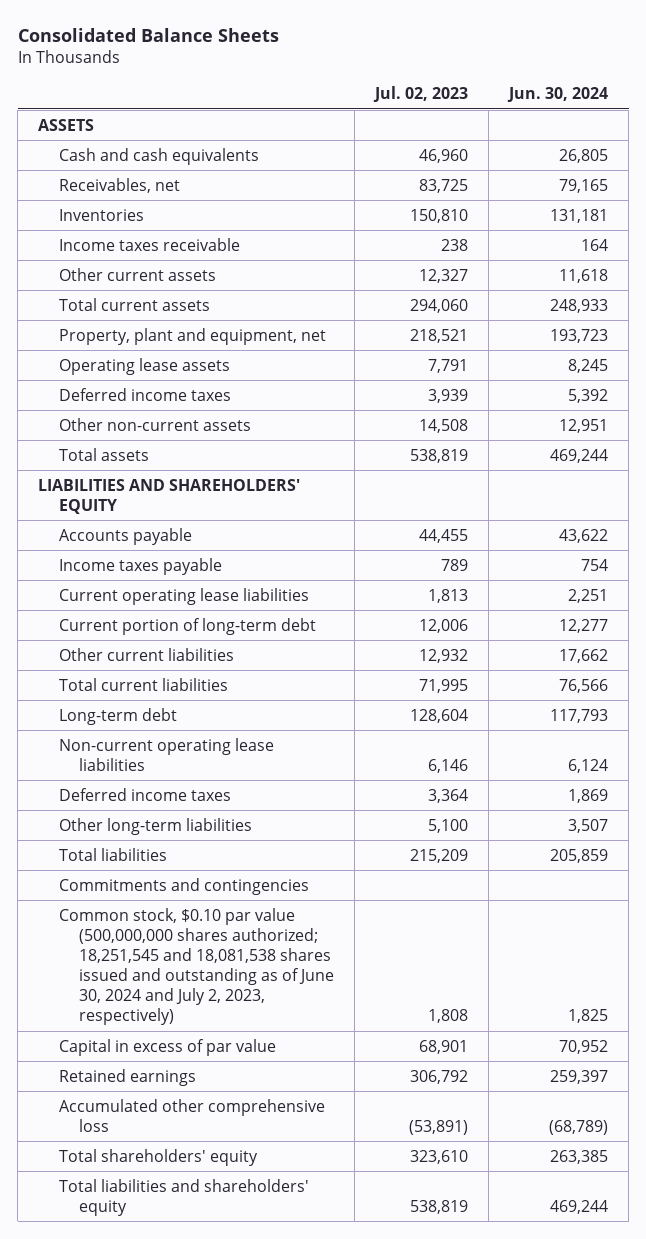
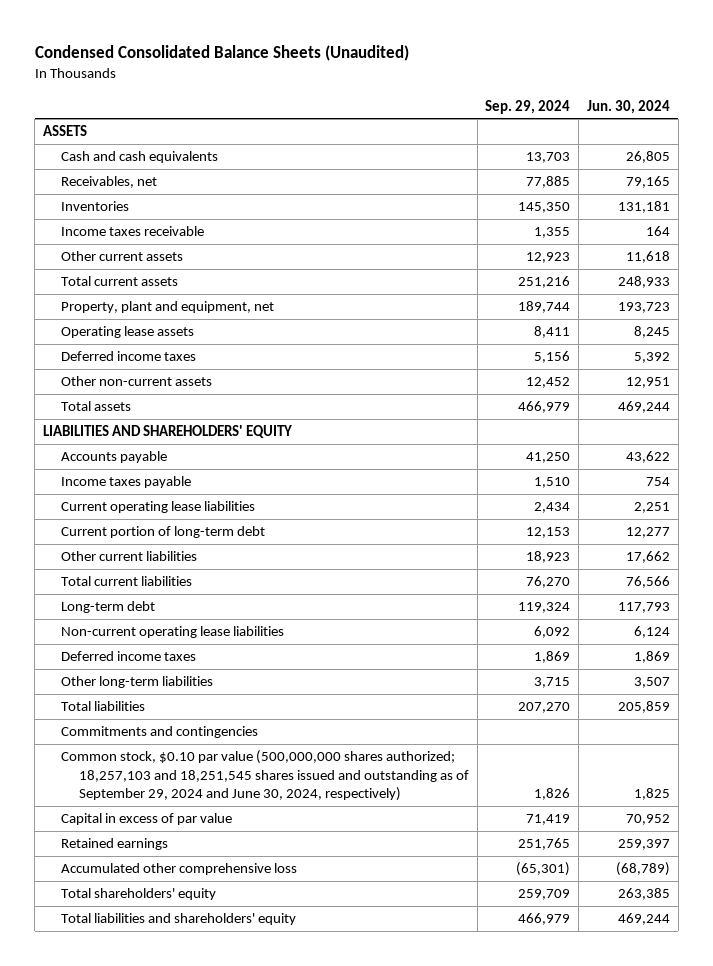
- Consolidated Balance Sheets
+ Condensed Consolidated Balance Sheets (Unaudited)
- | Jul. 02, 2023 | Jun. 30, 2024
+ | Sep. 29, 2024 | Jun. 30, 2024
- Common stock, $0.10 par value (500,000,000 shares authorized; 18,251,545 and 18,081,538 shares issued and outstanding as of June 30, 2024 and July 2, 2023, respectively) | 1,808 | 1,825
+ Common stock, $0.10 par value (500,000,000 shares authorized; 18,257,103 and 18,251,545 shares issued and outstanding as of September 29, 2024 and June 30, 2024, respectively) | 1,826 | 1,825

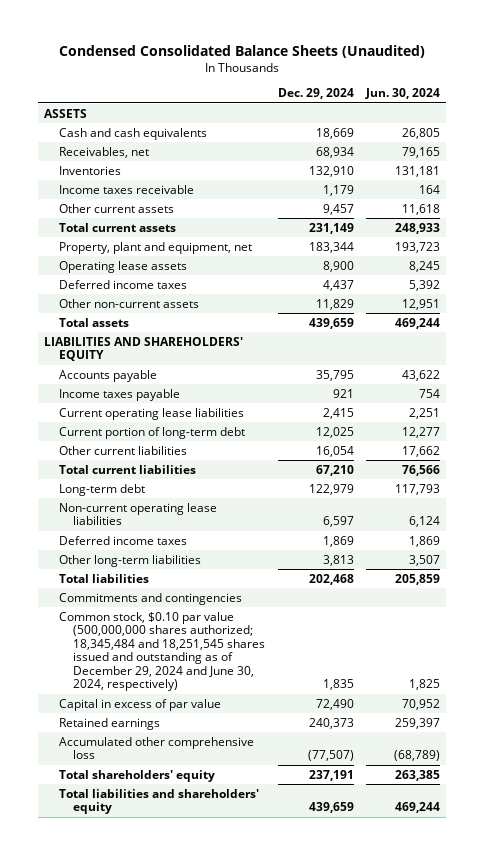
- | Sep. 29, 2024 | Jun. 30, 2024
+ | Dec. 29, 2024 | Jun. 30, 2024
- Common stock, $0.10 par value (500,000,000 shares authorized; 18,257,103 and 18,251,545 shares issued and outstanding as of September 29, 2024 and June 30, 2024, respectively) | 1,826 | 1,825
+ Common stock, $0.10 par value (500,000,000 shares authorized; 18,345,484 and 18,251,545 shares issued and outstanding as of December 29, 2024 and June 30, 2024, respectively) | 1,835 | 1,825

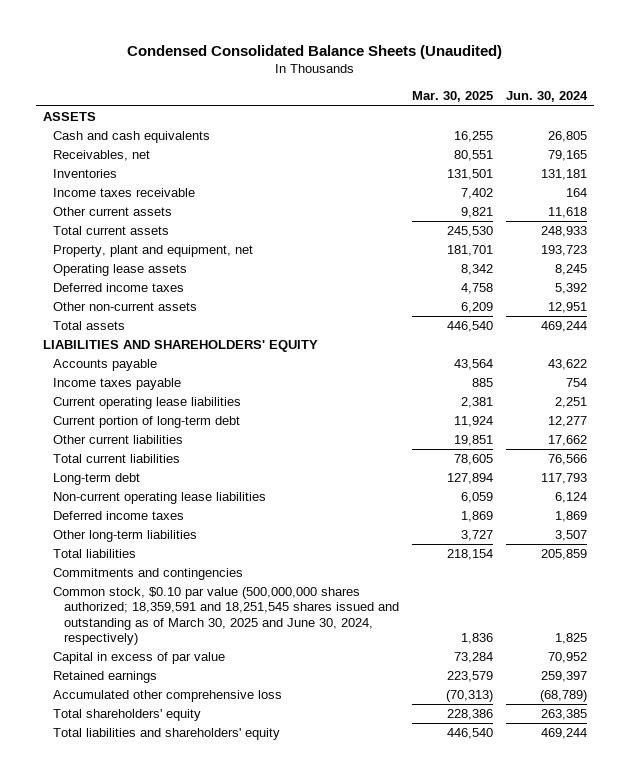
- | Dec. 29, 2024 | Jun. 30, 2024
+ | Mar. 30, 2025 | Jun. 30, 2024
- Common stock, $0.10 par value (500,000,000 shares authorized; 18,345,484 and 18,251,545 shares issued and outstanding as of December 29, 2024 and June 30, 2024, respectively) | 1,835 | 1,825
+ Common stock, $0.10 par value (500,000,000 shares authorized; 18,359,591 and 18,251,545 shares issued and outstanding as of March 30, 2025 and June 30, 2024, respectively) | 1,836 | 1,825

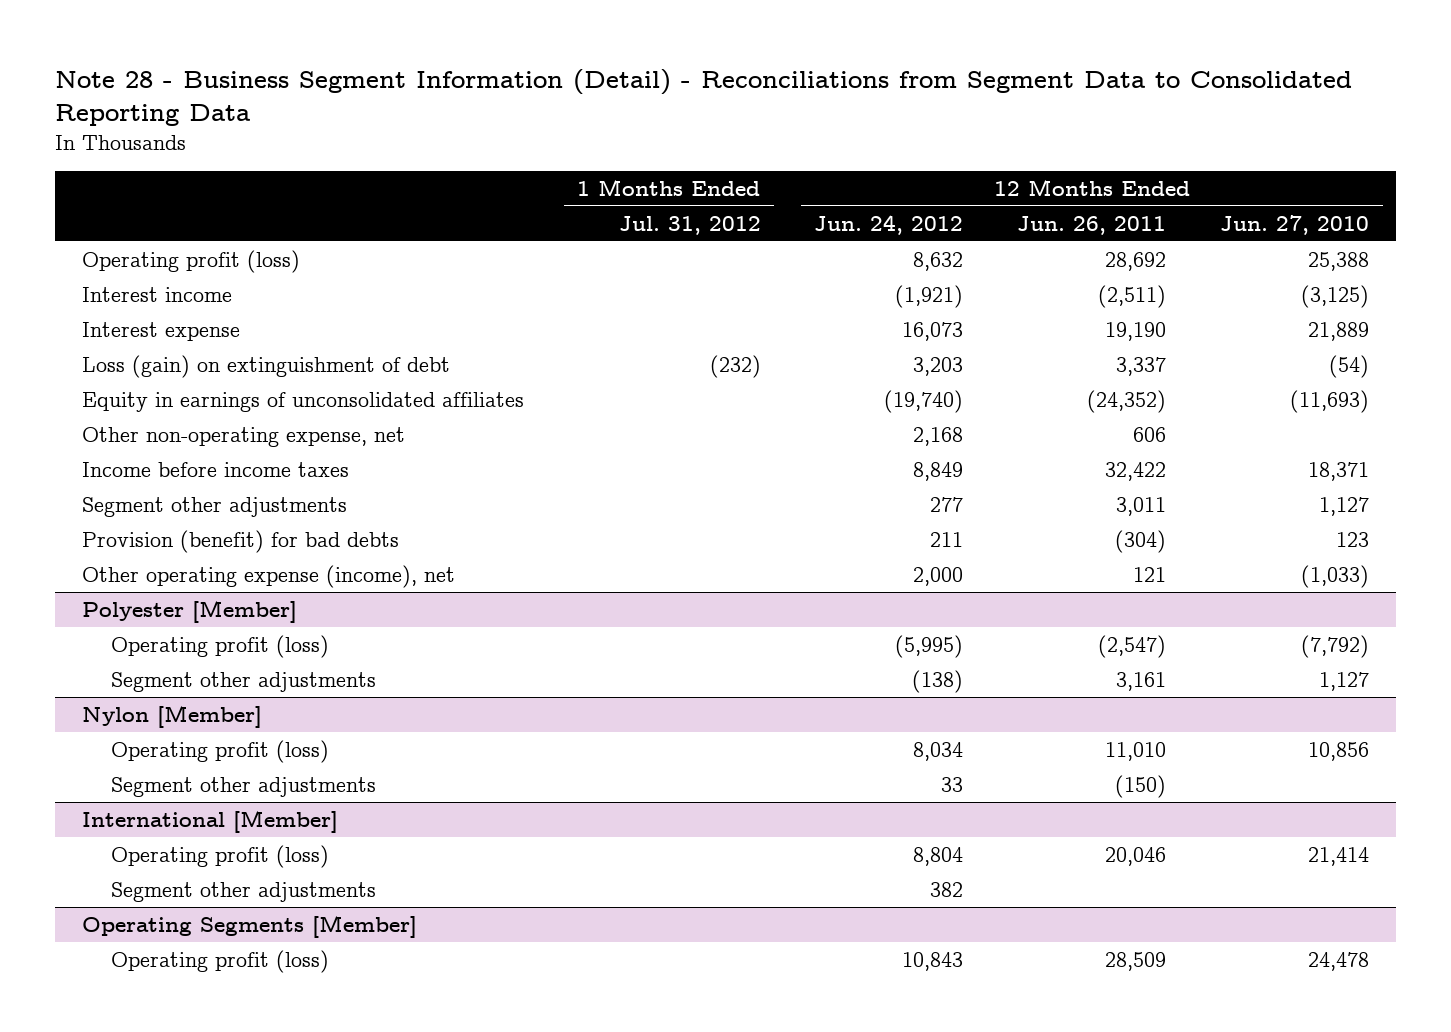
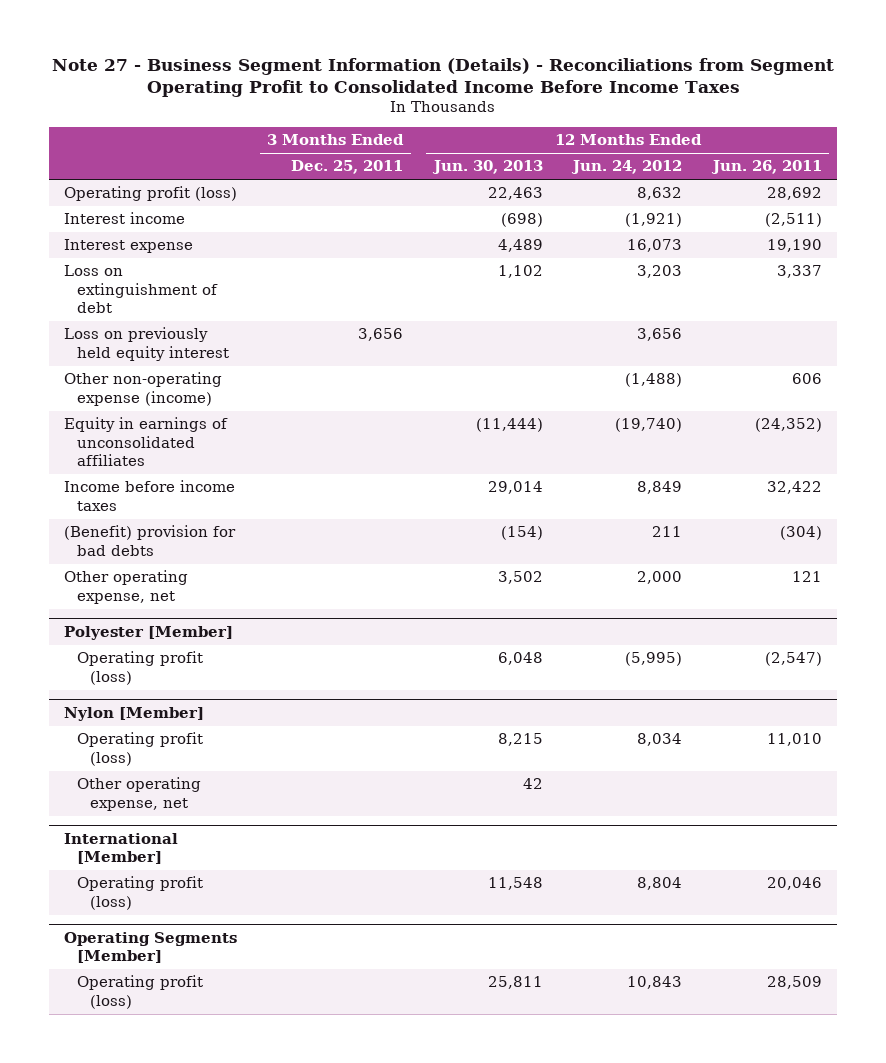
- Note 28 - Business Segment Information (Detail) - Reconciliations from Segment Data to Consolidated Reporting Data
+ Note 27 - Business Segment Information (Details) - Reconciliations from Segment Operating Profit to Consolidated Income Before Income Taxes
- | 1 Months Ended Jul. 31, 2012 | 12 Months Ended Jun. 24, 2012 | 12 Months Ended Jun. 26, 2011 | 12 Months Ended Jun. 27, 2010
+ | 3 Months Ended Dec. 25, 2011 | 12 Months Ended Jun. 30, 2013 | 12 Months Ended Jun. 24, 2012 | 12 Months Ended Jun. 26, 2011
- Loss (gain) on extinguishment of debt | (232) | 3,203 | 3,337 | (54)
+ Loss on extinguishment of debt | | 1,102 | 3,203 | 3,337
+ Loss on previously held equity interest | 3,656 | | 3,656 |
+ Other non-operating expense (income) | | | (1,488) | 606
- Other non-operating expense, net | | 2,168 | 606 |
- Segment other adjustments | | 277 | 3,011 | 1,127
- Provision (benefit) for bad debts | | 211 | (304) | 123
- Other operating expense (income), net | | 2,000 | 121 | (1,033)
+ (Benefit) provision for bad debts | | (154) | 211 | (304)
+ Other operating expense, net | | 3,502 | 2,000 | 121
@ Polyester [Member]
- Segment other adjustments | | (138) | 3,161 | 1,127
@ Nylon [Member]
- Segment other adjustments | | 33 | (150) |
+ Other operating expense, net | | 42 | |
@ International [Member]
- Segment other adjustments | | 382 | |

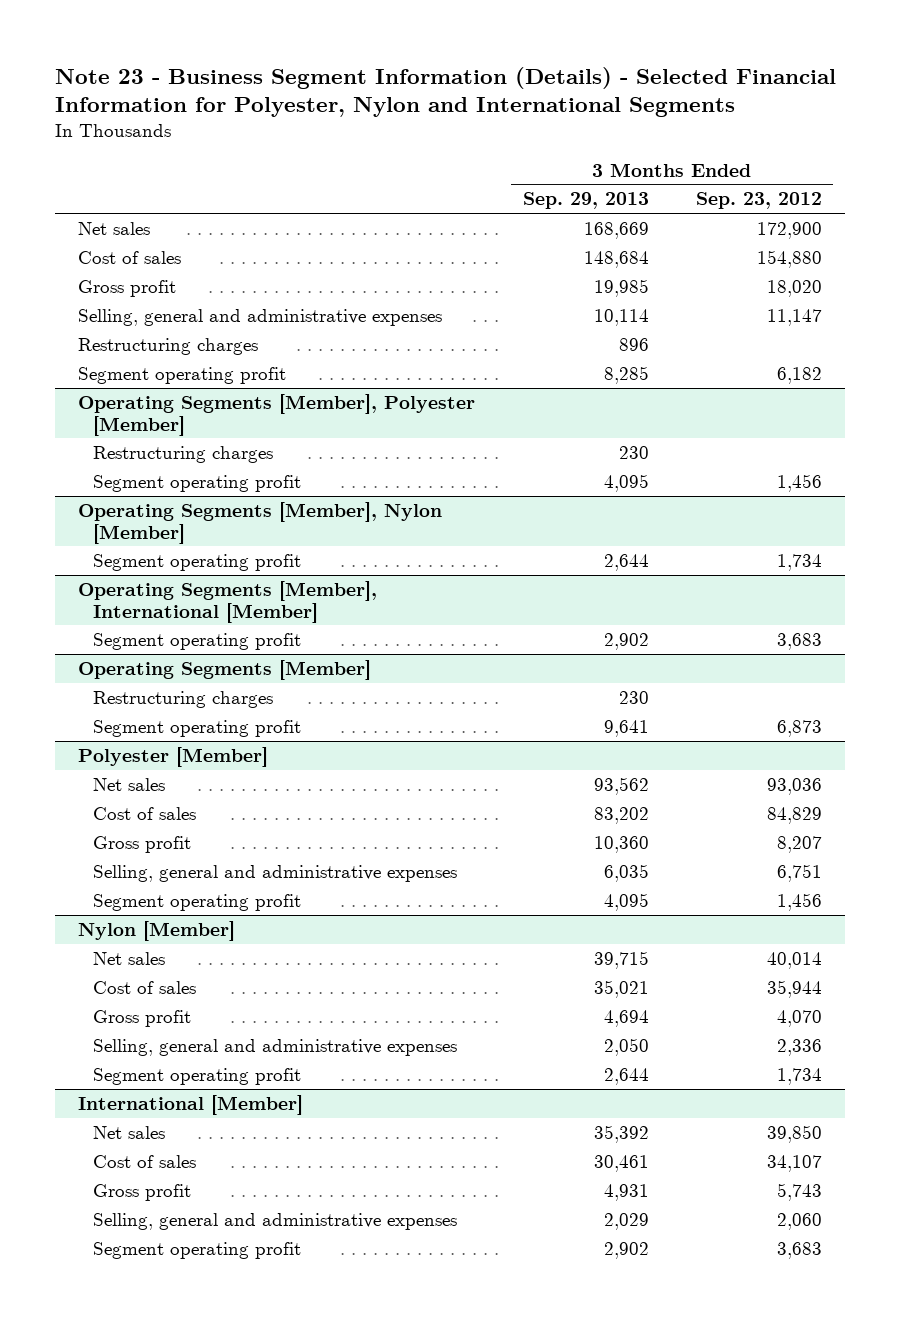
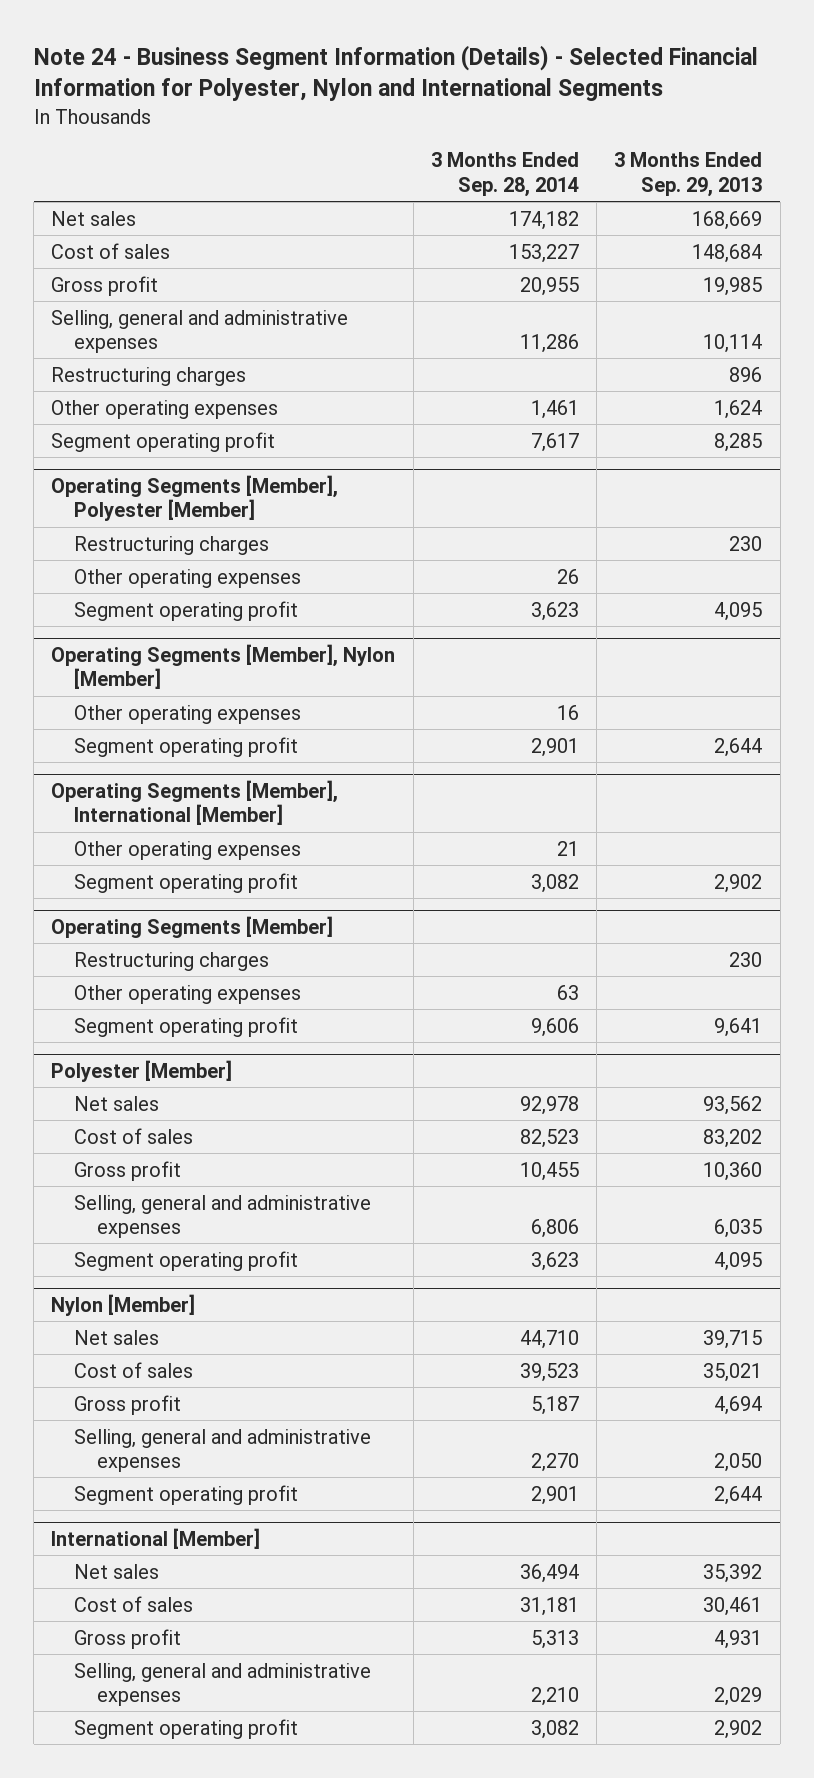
- Note 23 - Business Segment Information (Details) - Selected Financial Information for Polyester, Nylon and International Segments
+ Note 24 - Business Segment Information (Details) - Selected Financial Information for Polyester, Nylon and International Segments
- | 3 Months Ended Sep. 29, 2013 | 3 Months Ended Sep. 23, 2012
+ | 3 Months Ended Sep. 28, 2014 | 3 Months Ended Sep. 29, 2013
+ Other operating expenses | 1,461 | 1,624
@ Operating Segments [Member], Polyester [Member]
+ Other operating expenses | 26 |
@ Operating Segments [Member], Nylon [Member]
+ Other operating expenses | 16 |
@ Operating Segments [Member], International [Member]
+ Other operating expenses | 21 |
@ Operating Segments [Member]
+ Other operating expenses | 63 |

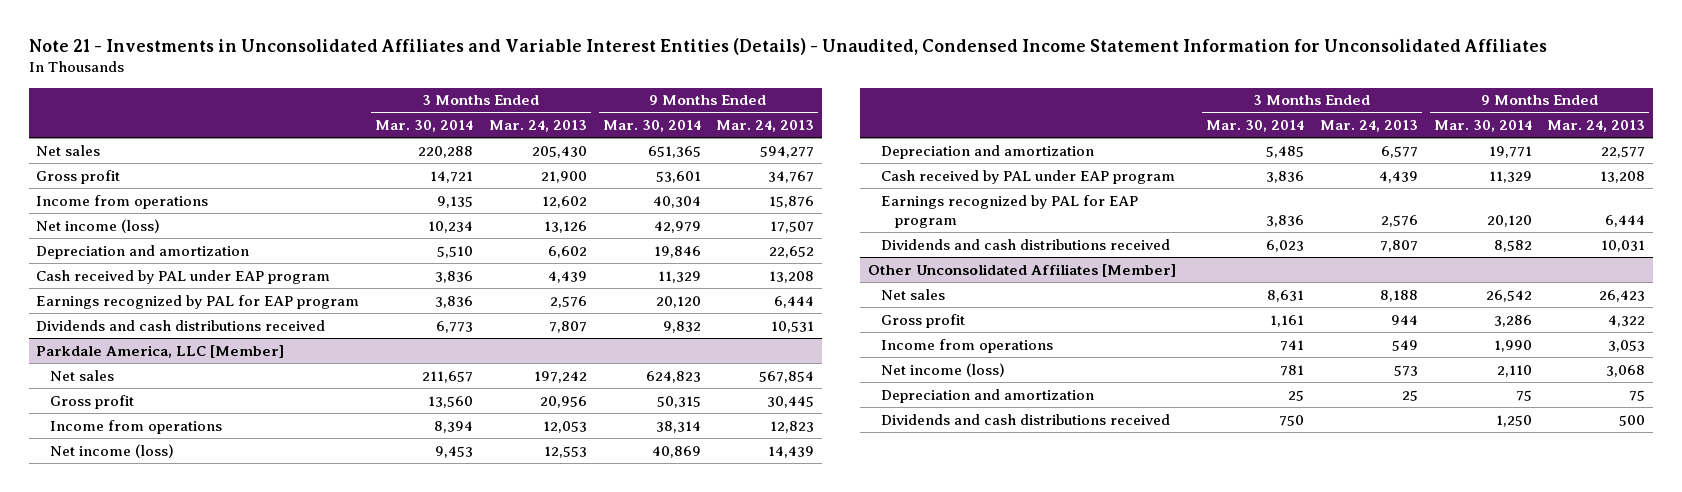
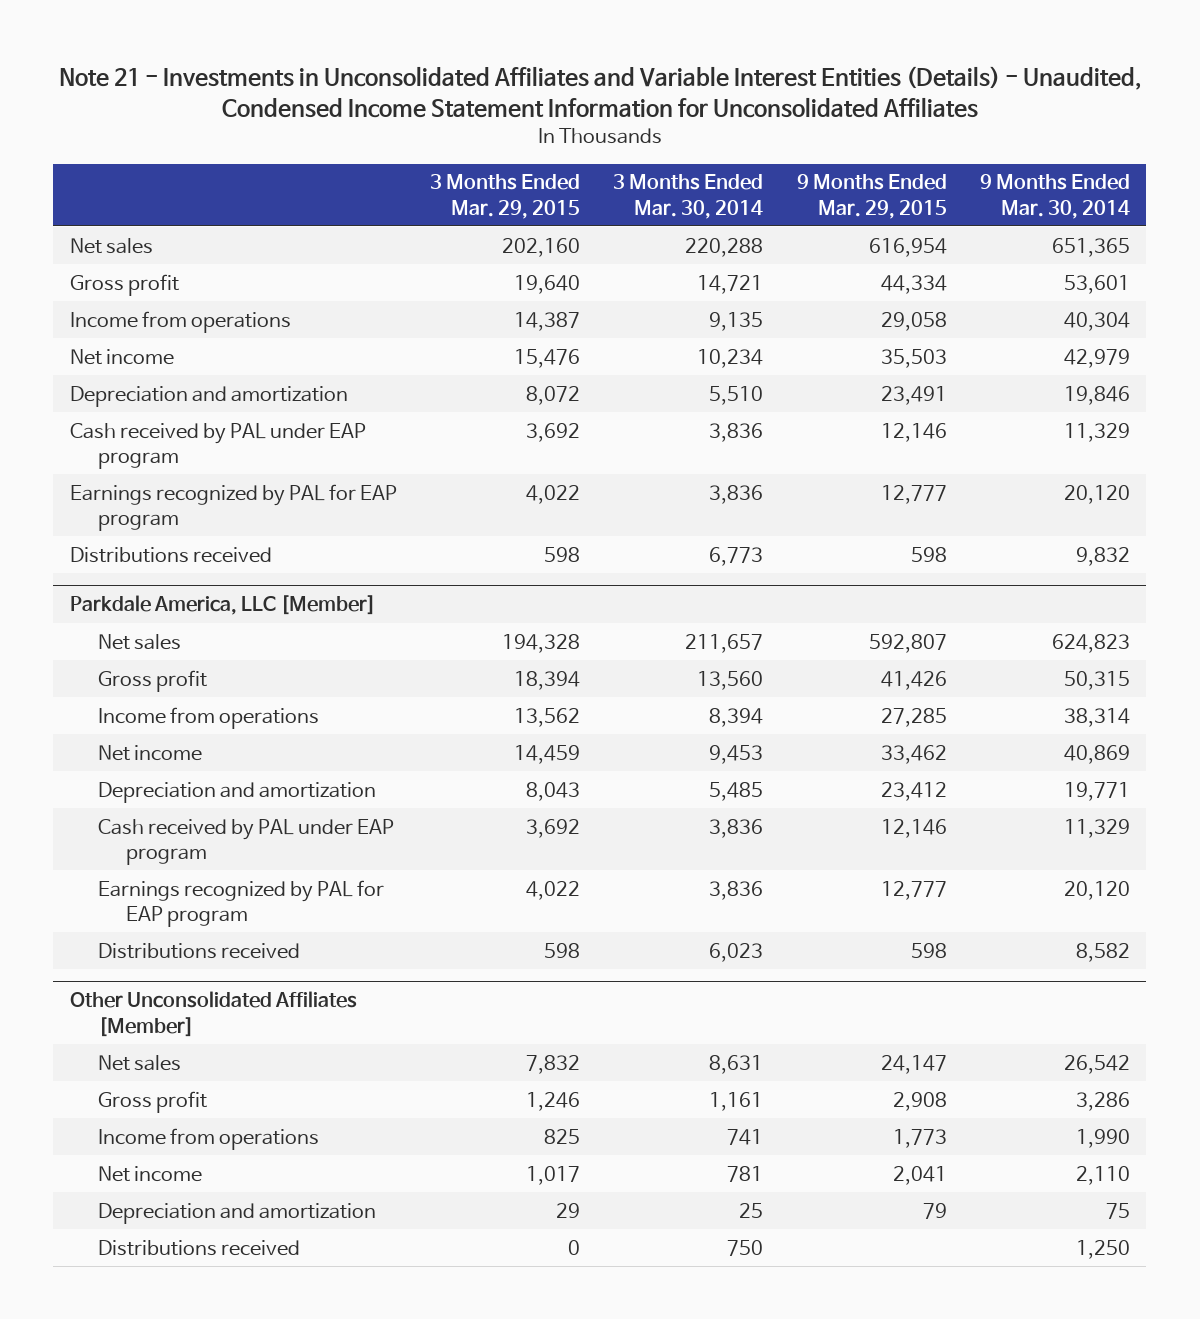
- | 3 Months Ended Mar. 30, 2014 | 3 Months Ended Mar. 24, 2013 | 9 Months Ended Mar. 30, 2014 | 9 Months Ended Mar. 24, 2013
+ | 3 Months Ended Mar. 29, 2015 | 3 Months Ended Mar. 30, 2014 | 9 Months Ended Mar. 29, 2015 | 9 Months Ended Mar. 30, 2014
- Net income (loss) | 10,234 | 13,126 | 42,979 | 17,507
+ Net income | 15,476 | 10,234 | 35,503 | 42,979
- Dividends and cash distributions received | 6,773 | 7,807 | 9,832 | 10,531
+ Distributions received | 598 | 6,773 | 598 | 9,832
@ Parkdale America, LLC [Member]
- Net income (loss) | 9,453 | 12,553 | 40,869 | 14,439
+ Net income | 14,459 | 9,453 | 33,462 | 40,869
- Dividends and cash distributions received | 6,023 | 7,807 | 8,582 | 10,031
+ Distributions received | 598 | 6,023 | 598 | 8,582
@ Other Unconsolidated Affiliates [Member]
- Net income (loss) | 781 | 573 | 2,110 | 3,068
+ Net income | 1,017 | 781 | 2,041 | 2,110
- Dividends and cash distributions received | 750 | | 1,250 | 500
+ Distributions received | 0 | 750 | | 1,250

